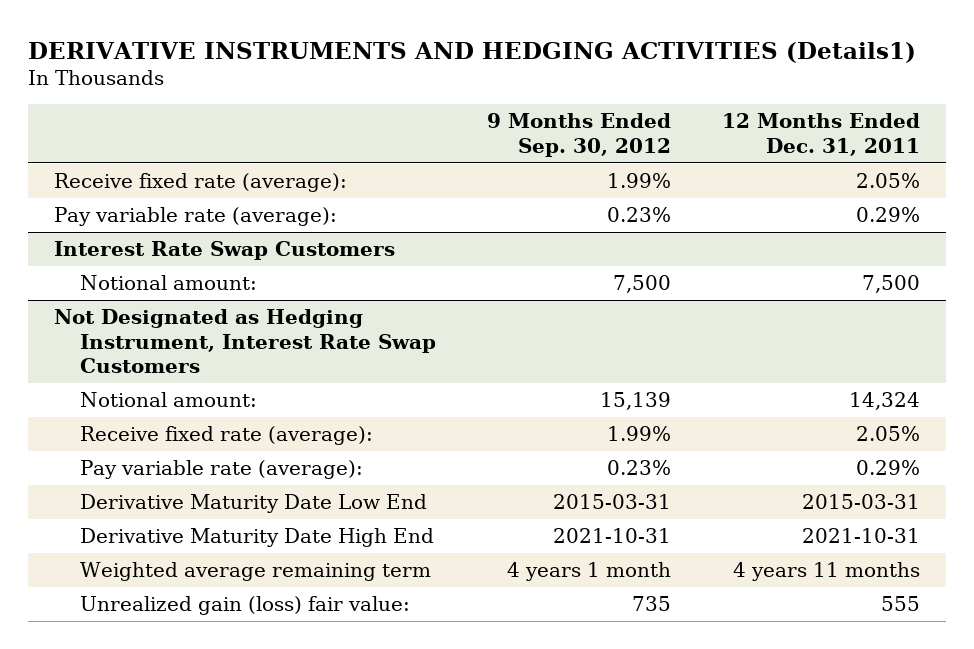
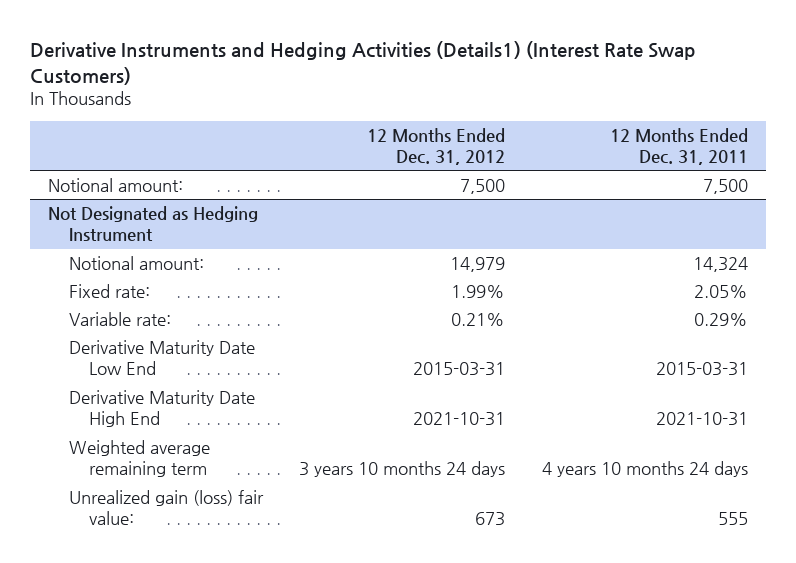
- DERIVATIVE INSTRUMENTS AND HEDGING ACTIVITIES (Details1)
+ Derivative Instruments and Hedging Activities (Details1) (Interest Rate Swap Customers)
- | 9 Months Ended Sep. 30, 2012 | 12 Months Ended Dec. 31, 2011
+ | 12 Months Ended Dec. 31, 2012 | 12 Months Ended Dec. 31, 2011
- Receive fixed rate (average): | 1.99% | 2.05%
- Pay variable rate (average): | 0.23% | 0.29%
- Interest Rate Swap Customers
- Not Designated as Hedging Instrument, Interest Rate Swap Customers
+ Not Designated as Hedging Instrument
- Receive fixed rate (average): | 1.99% | 2.05%
- Pay variable rate (average): | 0.23% | 0.29%
+ Fixed rate: | 1.99% | 2.05%
+ Variable rate: | 0.21% | 0.29%
- Weighted average remaining term | 4 years 1 month | 4 years 11 months
+ Weighted average remaining term | 3 years 10 months 24 days | 4 years 10 months 24 days

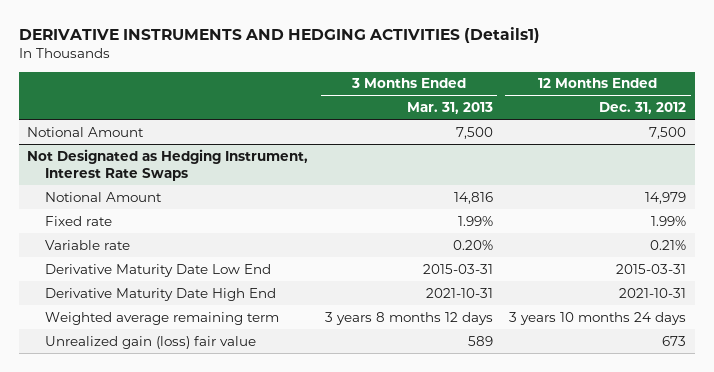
- Derivative Instruments and Hedging Activities (Details1) (Interest Rate Swap Customers)
+ DERIVATIVE INSTRUMENTS AND HEDGING ACTIVITIES (Details1)
- | 12 Months Ended Dec. 31, 2012 | 12 Months Ended Dec. 31, 2011
+ | 3 Months Ended Mar. 31, 2013 | 12 Months Ended Dec. 31, 2012
- Notional amount: | 7,500 | 7,500
- Not Designated as Hedging Instrument
- Notional amount: | 14,979 | 14,324
- Fixed rate: | 1.99% | 2.05%
- Variable rate: | 0.21% | 0.29%
+ Notional Amount | 7,500 | 7,500
+ Not Designated as Hedging Instrument, Interest Rate Swaps
+ Notional Amount | 14,816 | 14,979
+ Fixed rate | 1.99% | 1.99%
+ Variable rate | 0.20% | 0.21%
- Unrealized gain (loss) fair value: | 673 | 555
+ Unrealized gain (loss) fair value | 589 | 673

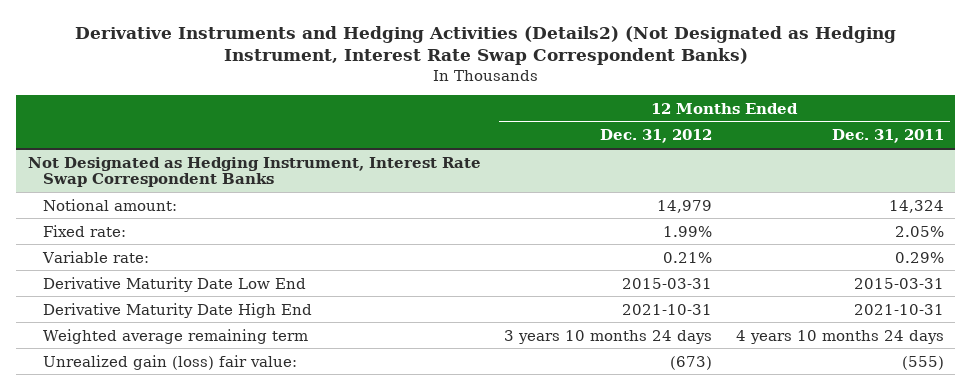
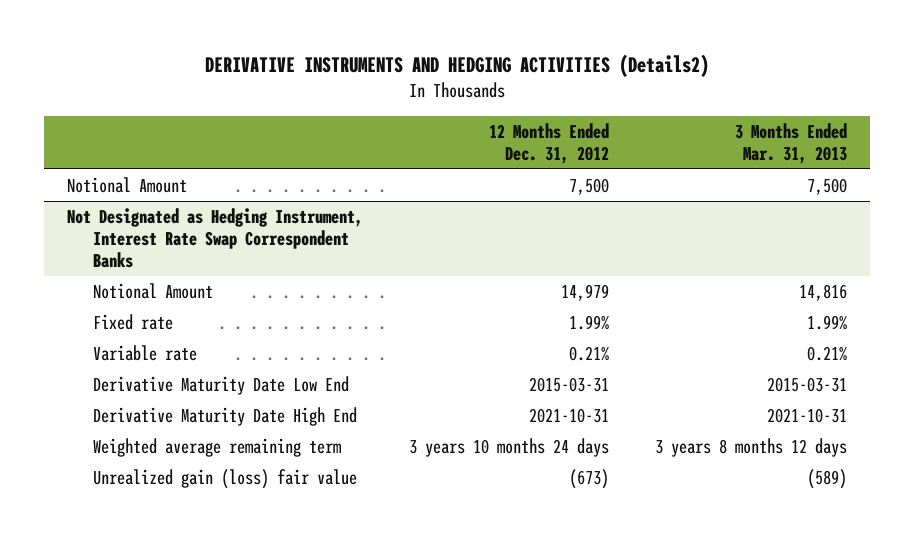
- Derivative Instruments and Hedging Activities (Details2) (Not Designated as Hedging Instrument, Interest Rate Swap Correspondent Banks)
+ DERIVATIVE INSTRUMENTS AND HEDGING ACTIVITIES (Details2)
- | 12 Months Ended Dec. 31, 2012 | 12 Months Ended Dec. 31, 2011
+ | 12 Months Ended Dec. 31, 2012 | 3 Months Ended Mar. 31, 2013
+ Notional Amount | 7,500 | 7,500
@ Not Designated as Hedging Instrument, Interest Rate Swap Correspondent Banks
- Notional amount: | 14,979 | 14,324
- Fixed rate: | 1.99% | 2.05%
- Variable rate: | 0.21% | 0.29%
+ Notional Amount | 14,979 | 14,816
+ Fixed rate | 1.99% | 1.99%
+ Variable rate | 0.21% | 0.21%
- Unrealized gain (loss) fair value: | (673) | (555)
+ Unrealized gain (loss) fair value | (673) | (589)

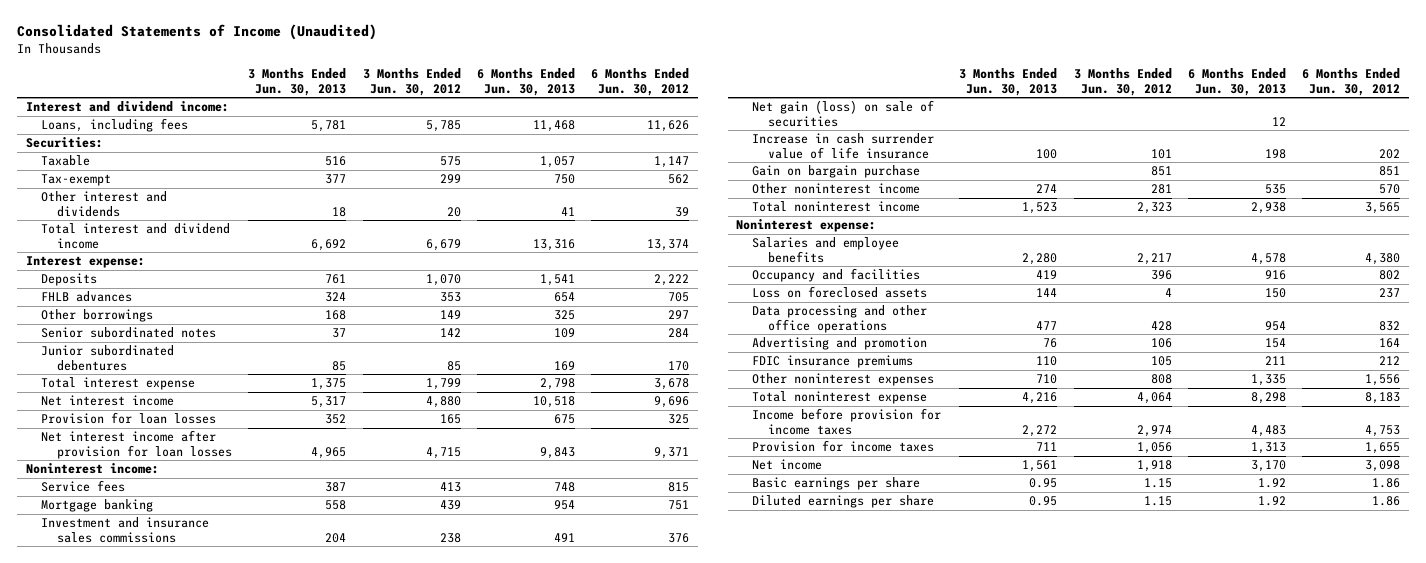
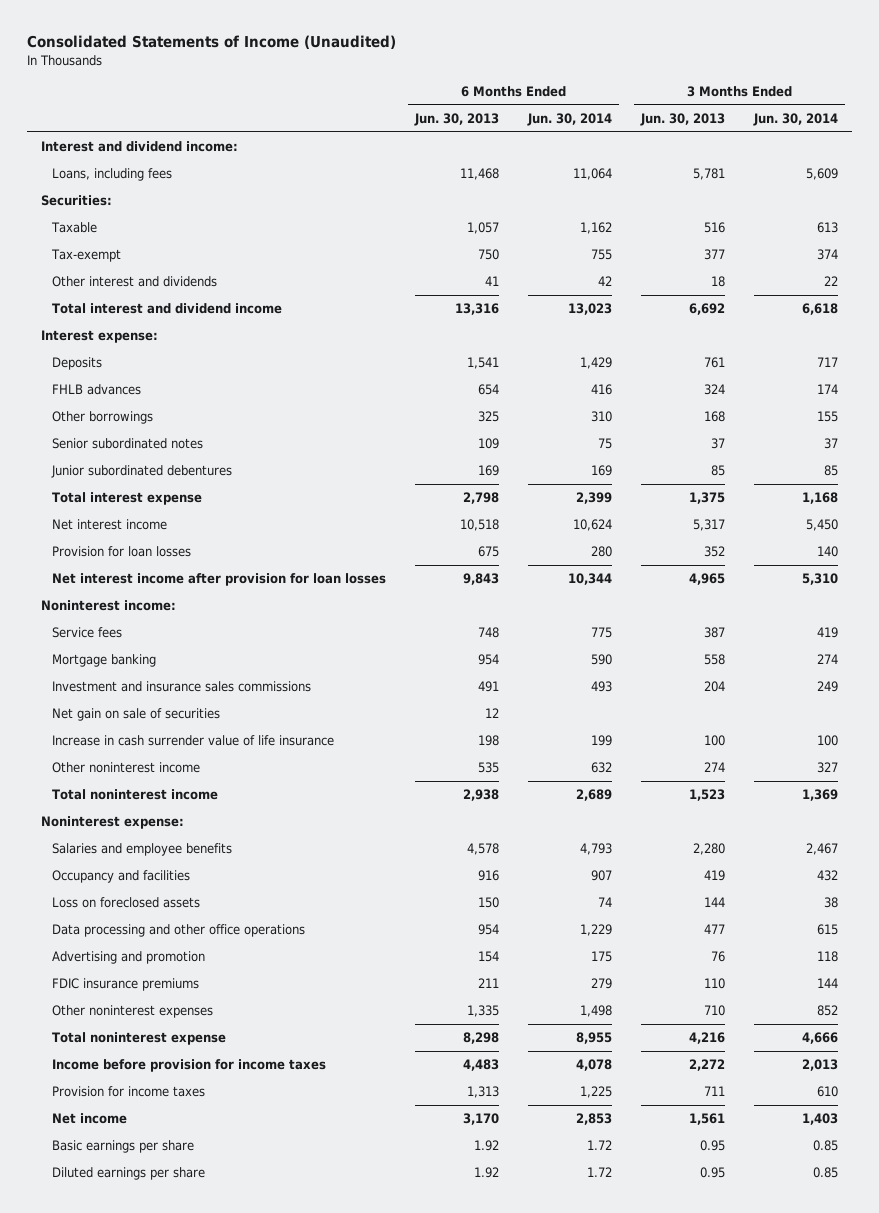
- | 3 Months Ended Jun. 30, 2013 | 3 Months Ended Jun. 30, 2012 | 6 Months Ended Jun. 30, 2013 | 6 Months Ended Jun. 30, 2012
+ | 6 Months Ended Jun. 30, 2013 | 6 Months Ended Jun. 30, 2014 | 3 Months Ended Jun. 30, 2013 | 3 Months Ended Jun. 30, 2014
- Net gain (loss) on sale of securities | | | 12 |
+ Net gain on sale of securities | 12 | | |
- Gain on bargain purchase | | 851 | | 851

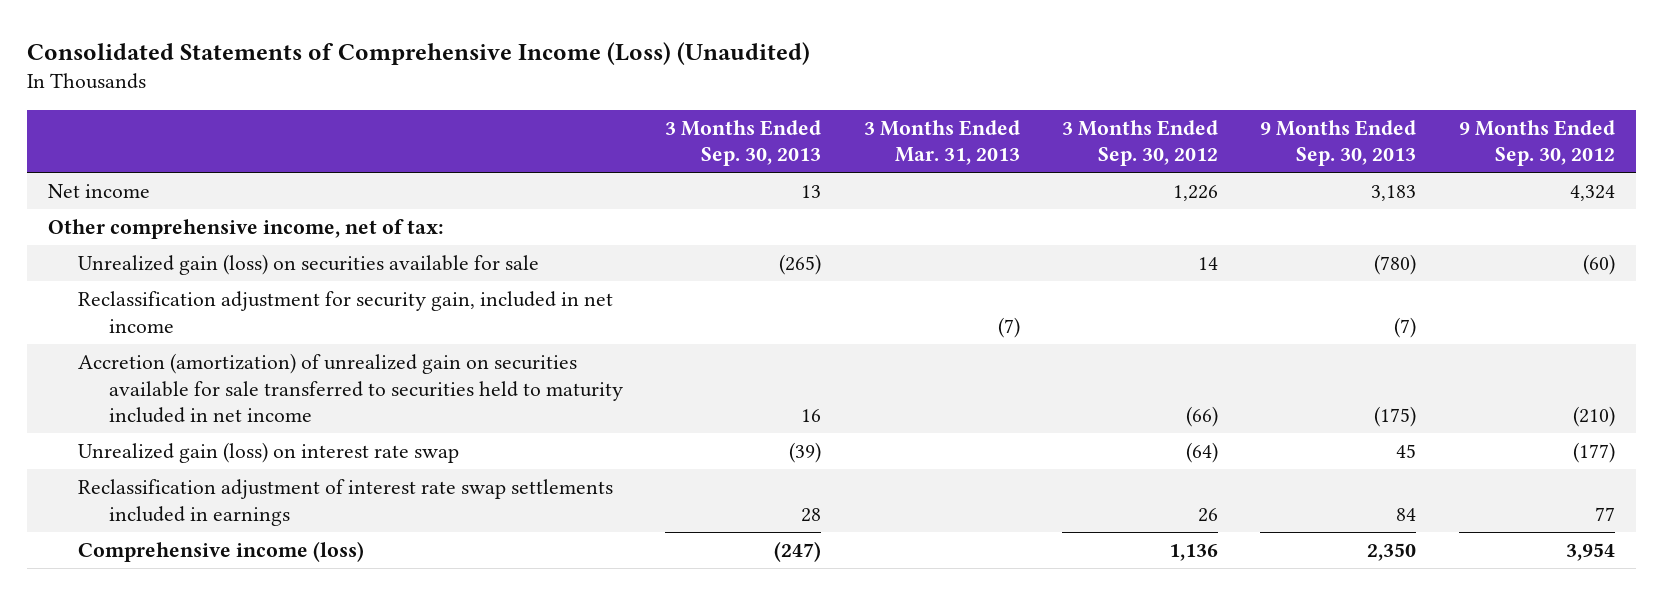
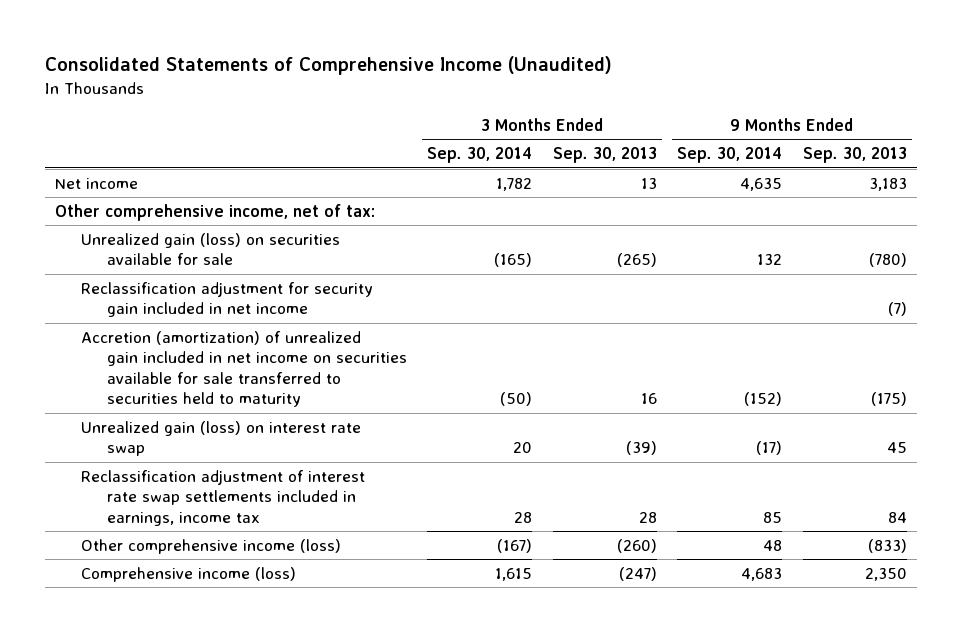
- Consolidated Statements of Comprehensive Income (Loss) (Unaudited)
+ Consolidated Statements of Comprehensive Income (Unaudited)
- | 3 Months Ended Sep. 30, 2013 | 3 Months Ended Mar. 31, 2013 | 3 Months Ended Sep. 30, 2012 | 9 Months Ended Sep. 30, 2013 | 9 Months Ended Sep. 30, 2012
+ | 3 Months Ended Sep. 30, 2014 | 3 Months Ended Sep. 30, 2013 | 9 Months Ended Sep. 30, 2014 | 9 Months Ended Sep. 30, 2013
- Reclassification adjustment for security gain, included in net income | | (7) | | (7) |
- Accretion (amortization) of unrealized gain on securities available for sale transferred to securities held to maturity included in net income | 16 | | (66) | (175) | (210)
+ Reclassification adjustment for security gain included in net income | | | | (7)
+ Accretion (amortization) of unrealized gain included in net income on securities available for sale transferred to securities held to maturity | (50) | 16 | (152) | (175)
- Reclassification adjustment of interest rate swap settlements included in earnings | 28 | | 26 | 84 | 77
+ Reclassification adjustment of interest rate swap settlements included in earnings, income tax | 28 | 28 | 85 | 84
+ Other comprehensive income (loss) | (167) | (260) | 48 | (833)

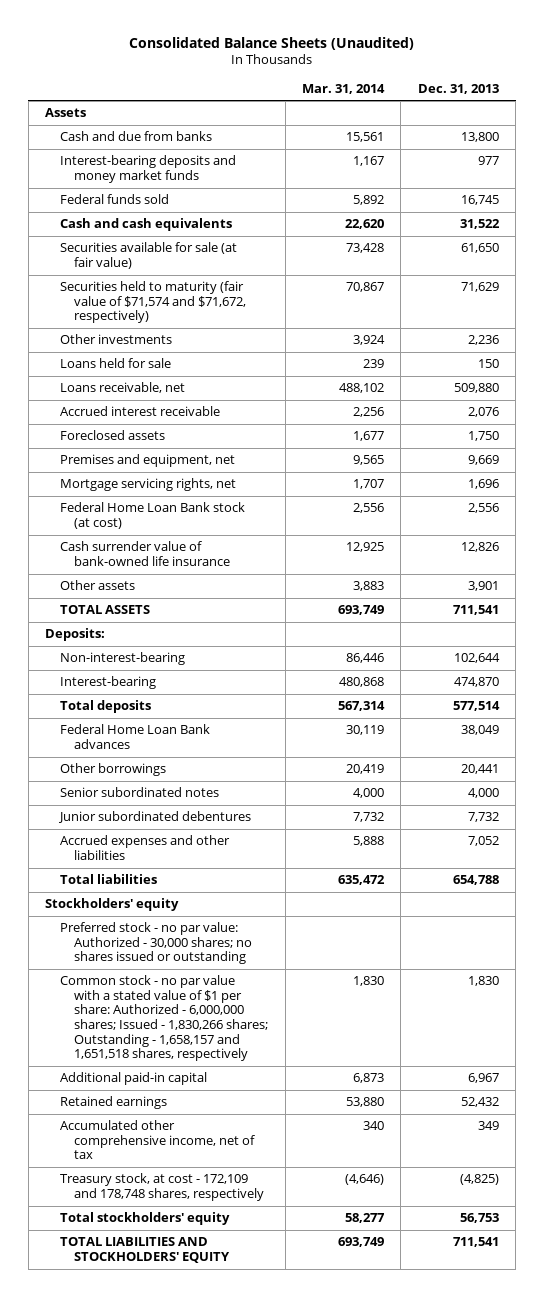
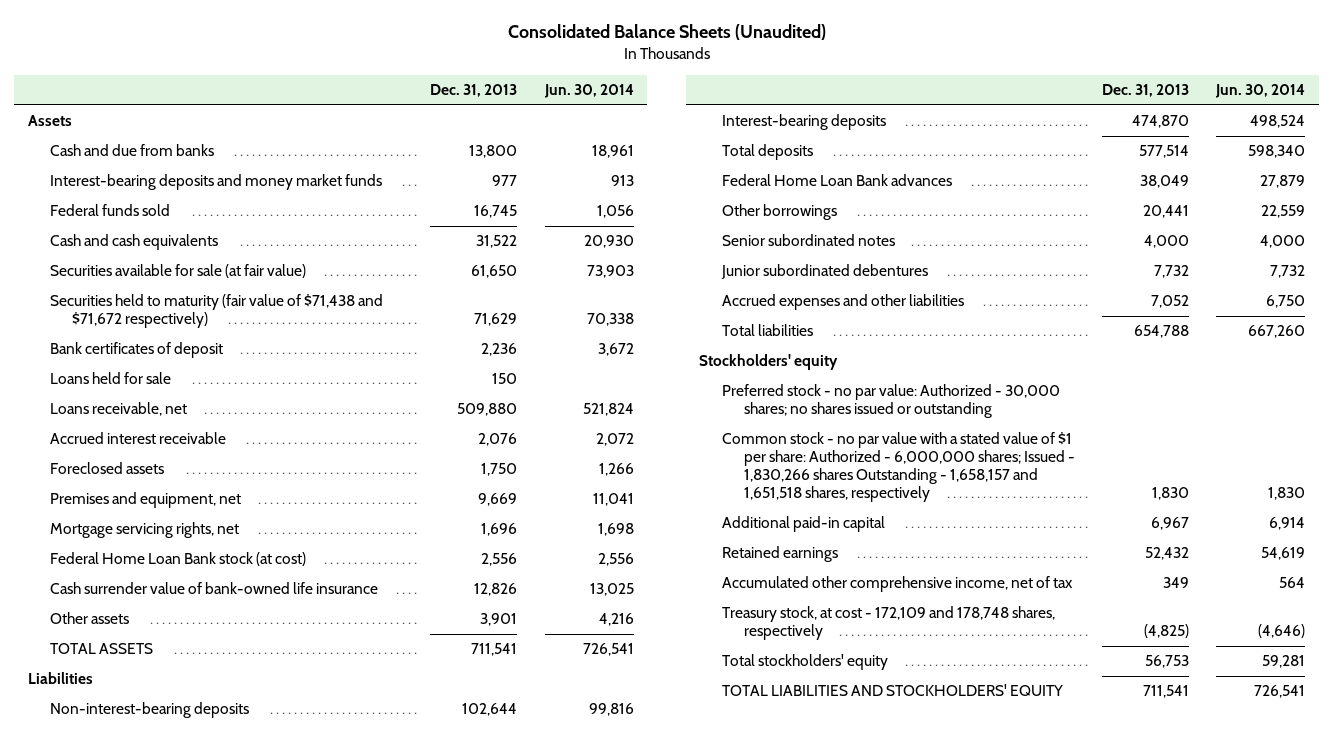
- | Mar. 31, 2014 | Dec. 31, 2013
+ | Dec. 31, 2013 | Jun. 30, 2014
- Securities held to maturity (fair value of $71,574 and $71,672, respectively) | 70,867 | 71,629
- Other investments | 3,924 | 2,236
+ Securities held to maturity (fair value of $71,438 and $71,672 respectively) | 71,629 | 70,338
+ Bank certificates of deposit | 2,236 | 3,672
- Deposits:
- Non-interest-bearing | 86,446 | 102,644
- Interest-bearing | 480,868 | 474,870
+ Liabilities
+ Non-interest-bearing deposits | 102,644 | 99,816
+ Interest-bearing deposits | 474,870 | 498,524
- Common stock - no par value with a stated value of $1 per share: Authorized - 6,000,000 shares; Issued - 1,830,266 shares; Outstanding - 1,658,157 and 1,651,518 shares, respectively | 1,830 | 1,830
+ Common stock - no par value with a stated value of $1 per share: Authorized - 6,000,000 shares; Issued - 1,830,266 shares Outstanding - 1,658,157 and 1,651,518 shares, respectively | 1,830 | 1,830

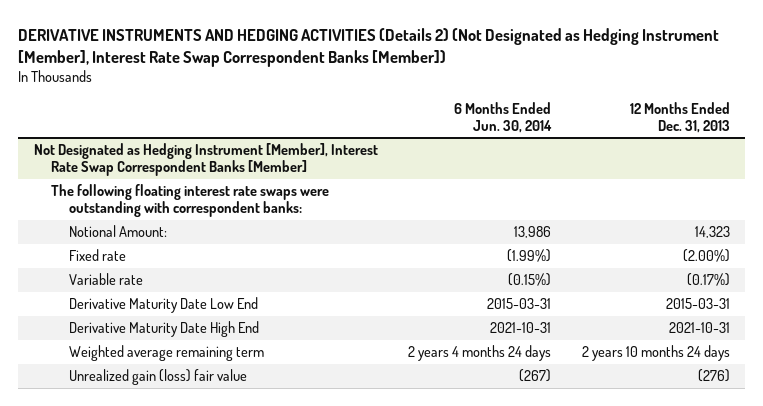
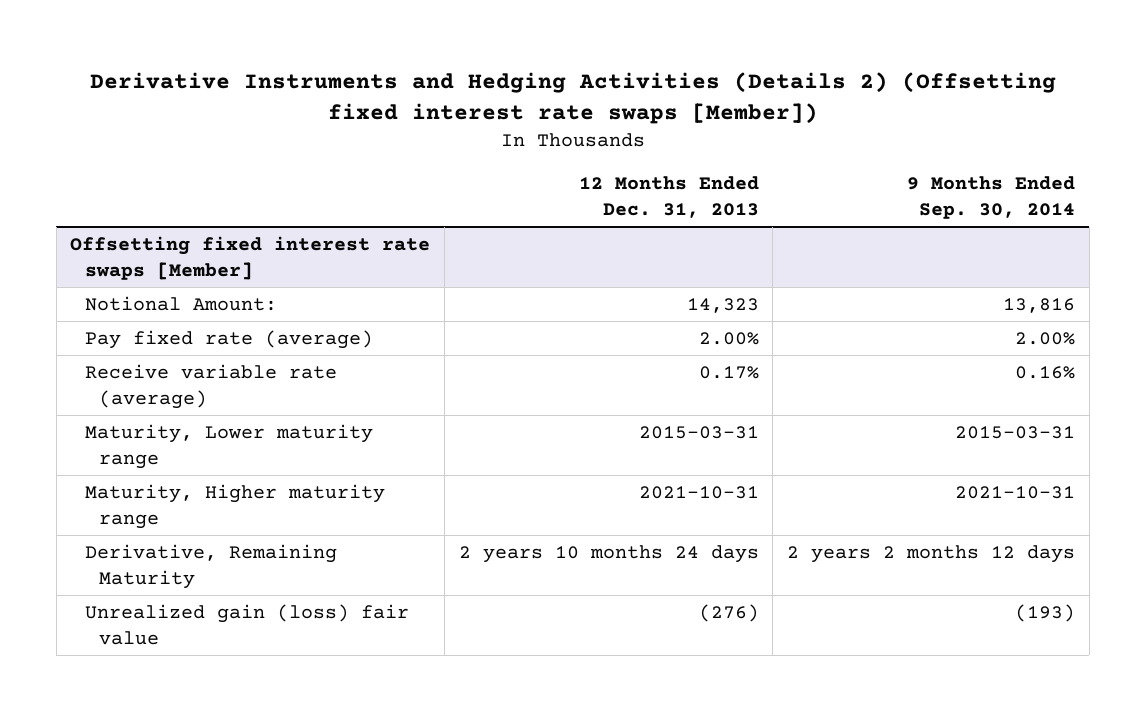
- DERIVATIVE INSTRUMENTS AND HEDGING ACTIVITIES (Details 2) (Not Designated as Hedging Instrument [Member], Interest Rate Swap Correspondent Banks [Member])
+ Derivative Instruments and Hedging Activities (Details 2) (Offsetting fixed interest rate swaps [Member])
- | 6 Months Ended Jun. 30, 2014 | 12 Months Ended Dec. 31, 2013
+ | 12 Months Ended Dec. 31, 2013 | 9 Months Ended Sep. 30, 2014
- Not Designated as Hedging Instrument [Member], Interest Rate Swap Correspondent Banks [Member]
- The following floating interest rate swaps were outstanding with correspondent banks:
+ Offsetting fixed interest rate swaps [Member]
- Fixed rate | (1.99%) | (2.00%)
- Variable rate | (0.15%) | (0.17%)
- Derivative Maturity Date Low End | 2015-03-31 | 2015-03-31
- Derivative Maturity Date High End | 2021-10-31 | 2021-10-31
- Weighted average remaining term | 2 years 4 months 24 days | 2 years 10 months 24 days
+ Pay fixed rate (average) | 2.00% | 2.00%
+ Receive variable rate (average) | 0.17% | 0.16%
+ Maturity, Lower maturity range | 2015-03-31 | 2015-03-31
+ Maturity, Higher maturity range | 2021-10-31 | 2021-10-31
+ Derivative, Remaining Maturity | 2 years 10 months 24 days | 2 years 2 months 12 days

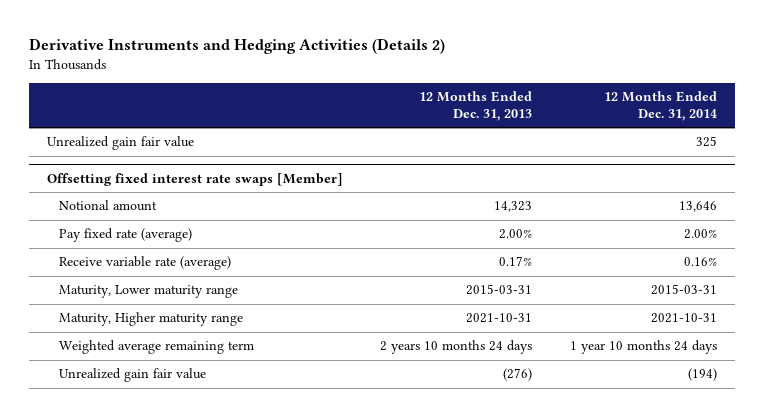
- Derivative Instruments and Hedging Activities (Details 2) (Offsetting fixed interest rate swaps [Member])
+ Derivative Instruments and Hedging Activities (Details 2)
- | 12 Months Ended Dec. 31, 2013 | 9 Months Ended Sep. 30, 2014
+ | 12 Months Ended Dec. 31, 2013 | 12 Months Ended Dec. 31, 2014
+ Unrealized gain fair value | | 325
@ Offsetting fixed interest rate swaps [Member]
- Notional Amount: | 14,323 | 13,816
+ Notional amount | 14,323 | 13,646
- Derivative, Remaining Maturity | 2 years 10 months 24 days | 2 years 2 months 12 days
- Unrealized gain (loss) fair value | (276) | (193)
+ Weighted average remaining term | 2 years 10 months 24 days | 1 year 10 months 24 days
+ Unrealized gain fair value | (276) | (194)

